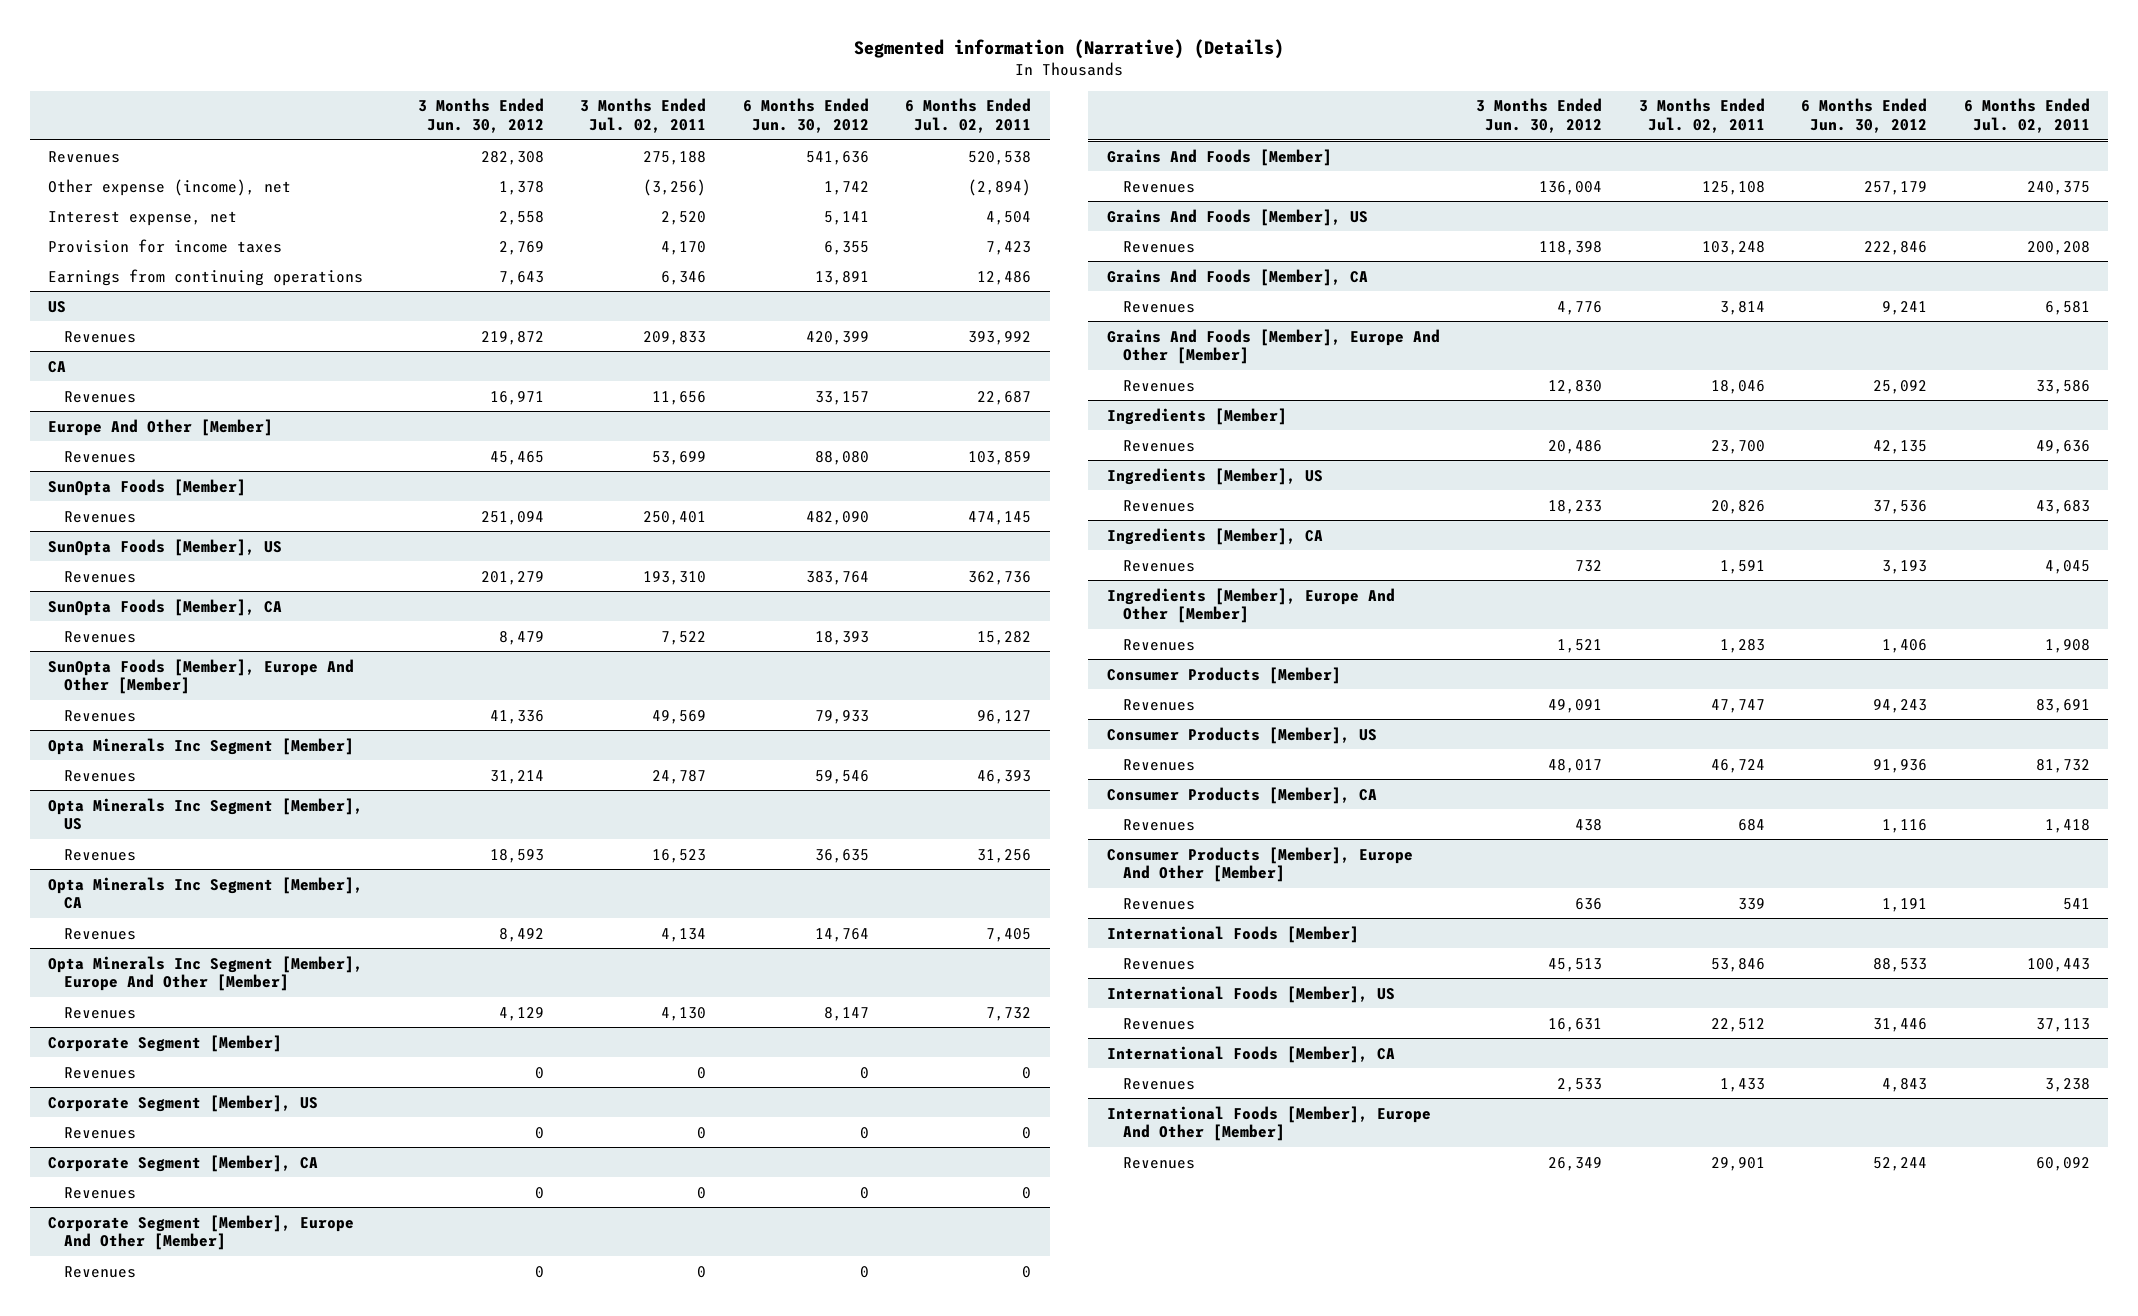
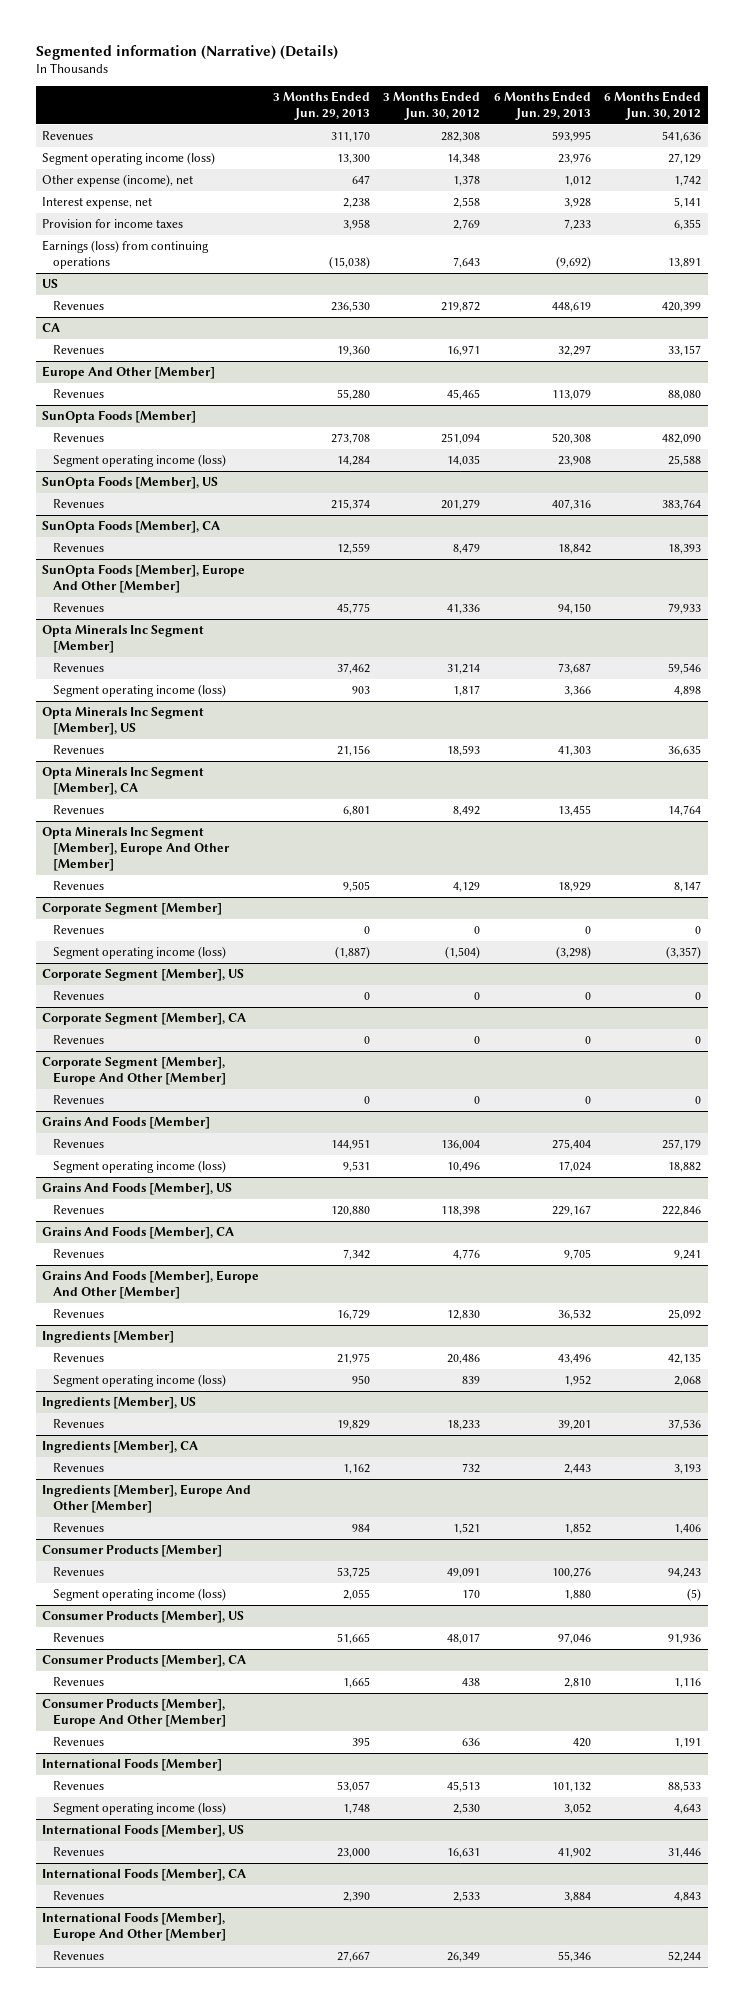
- | 3 Months Ended Jun. 30, 2012 | 3 Months Ended Jul. 02, 2011 | 6 Months Ended Jun. 30, 2012 | 6 Months Ended Jul. 02, 2011
+ | 3 Months Ended Jun. 29, 2013 | 3 Months Ended Jun. 30, 2012 | 6 Months Ended Jun. 29, 2013 | 6 Months Ended Jun. 30, 2012
+ Segment operating income (loss) | 13,300 | 14,348 | 23,976 | 27,129
- Earnings from continuing operations | 7,643 | 6,346 | 13,891 | 12,486
+ Earnings (loss) from continuing operations | (15,038) | 7,643 | (9,692) | 13,891
@ SunOpta Foods [Member]
+ Segment operating income (loss) | 14,284 | 14,035 | 23,908 | 25,588
@ Opta Minerals Inc Segment [Member]
+ Segment operating income (loss) | 903 | 1,817 | 3,366 | 4,898
@ Corporate Segment [Member]
+ Segment operating income (loss) | (1,887) | (1,504) | (3,298) | (3,357)
@ Grains And Foods [Member]
+ Segment operating income (loss) | 9,531 | 10,496 | 17,024 | 18,882
@ Ingredients [Member]
+ Segment operating income (loss) | 950 | 839 | 1,952 | 2,068
@ Consumer Products [Member]
+ Segment operating income (loss) | 2,055 | 170 | 1,880 | (5)
@ International Foods [Member]
+ Segment operating income (loss) | 1,748 | 2,530 | 3,052 | 4,643

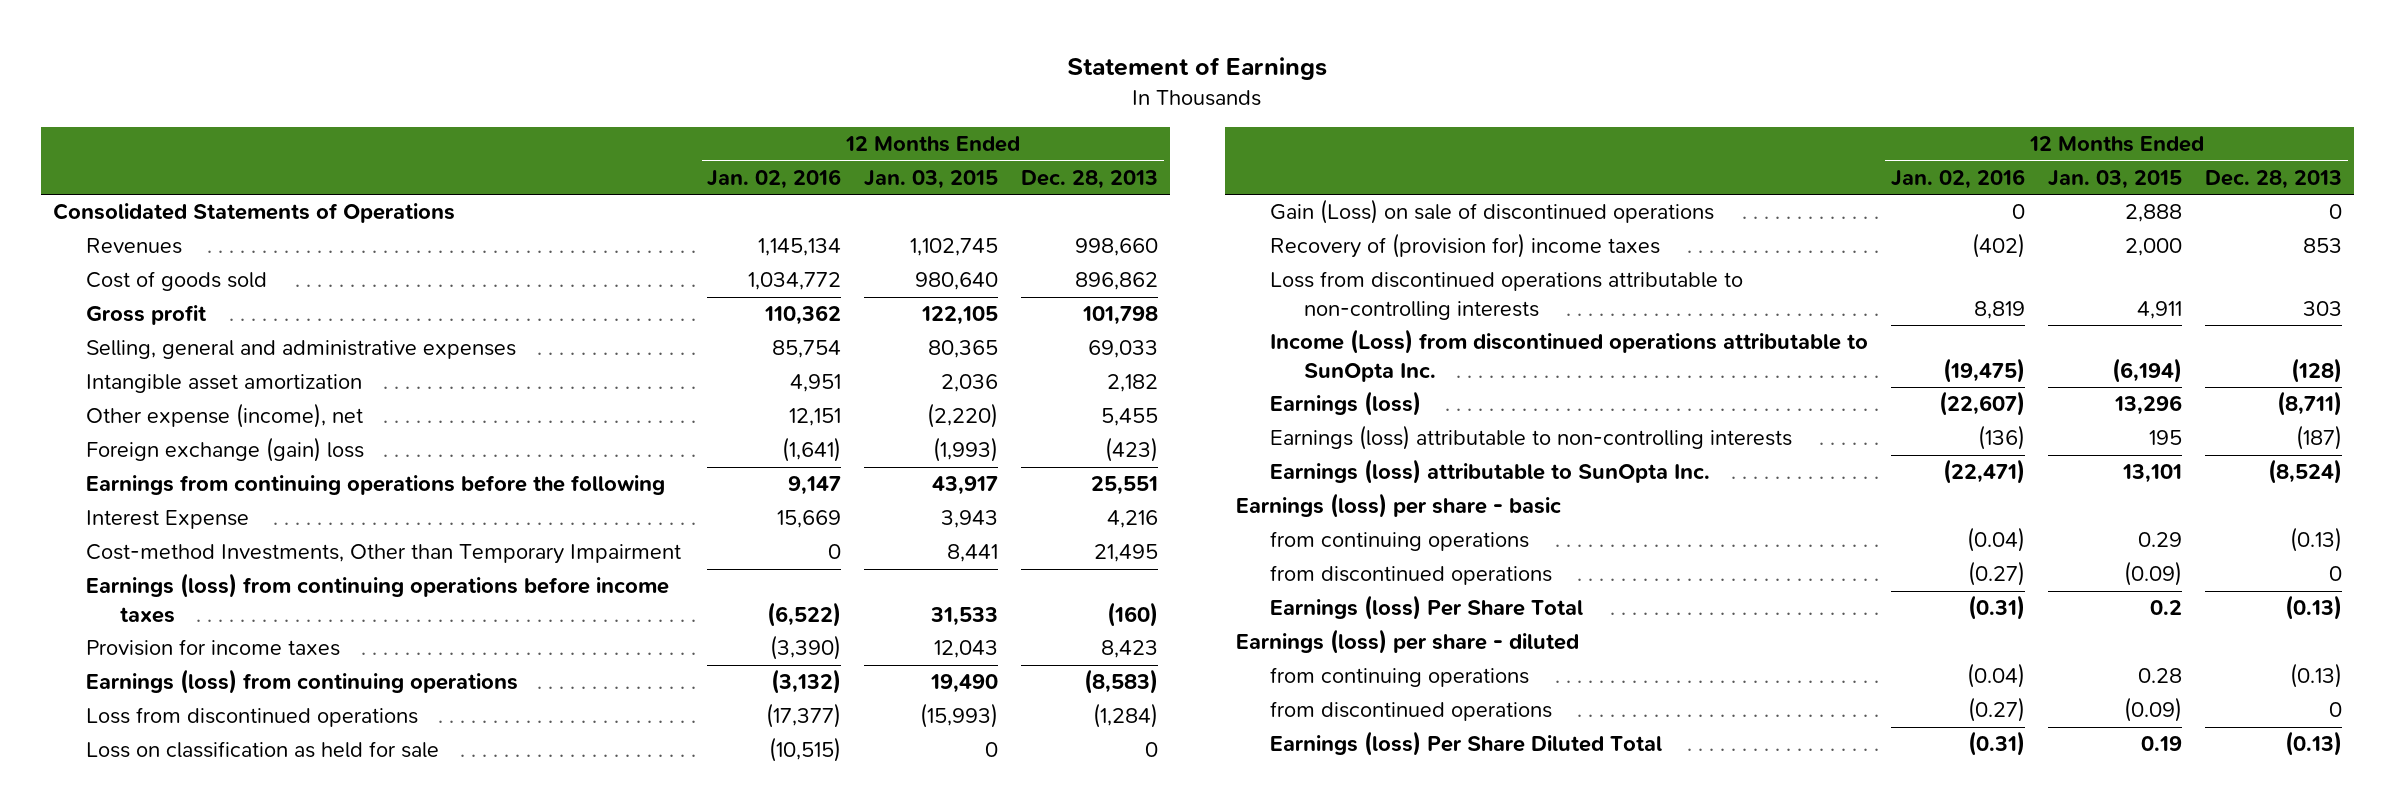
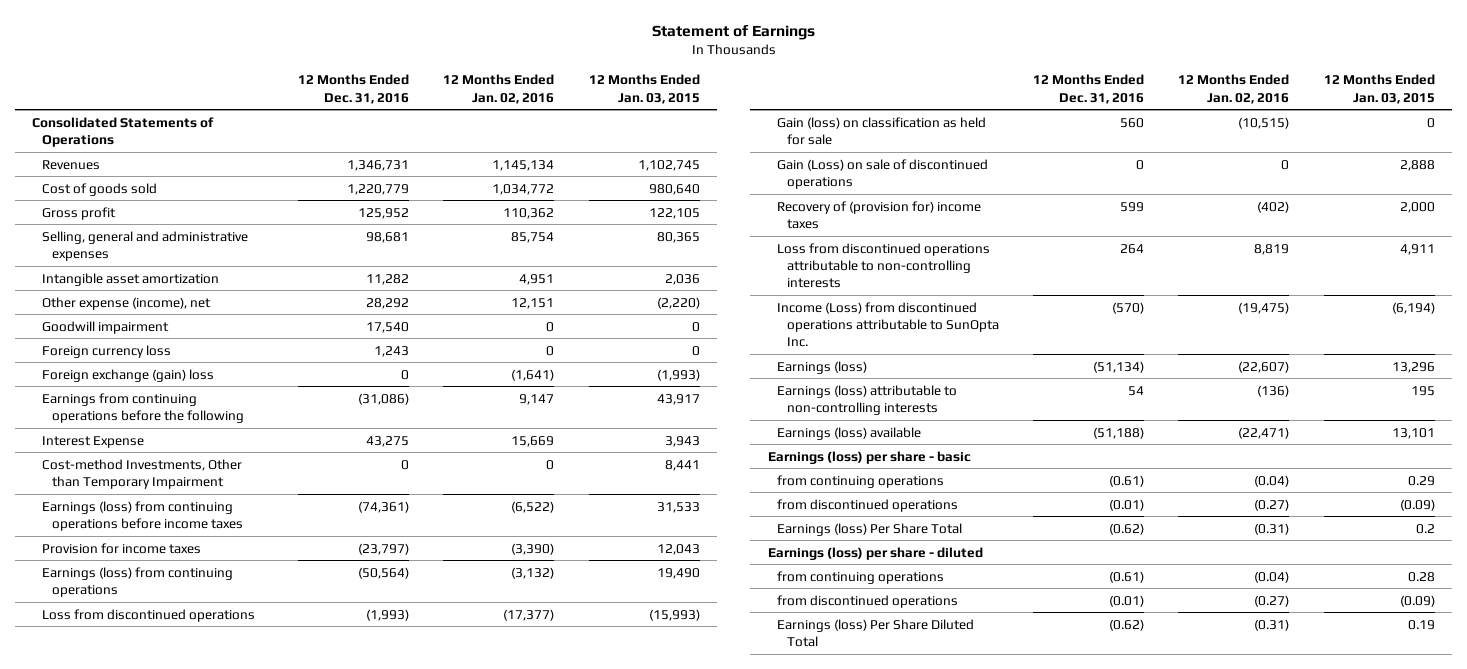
- | 12 Months Ended Jan. 02, 2016 | 12 Months Ended Jan. 03, 2015 | 12 Months Ended Dec. 28, 2013
+ | 12 Months Ended Dec. 31, 2016 | 12 Months Ended Jan. 02, 2016 | 12 Months Ended Jan. 03, 2015
+ Goodwill impairment | 17,540 | 0 | 0
+ Foreign currency loss | 1,243 | 0 | 0
- Loss on classification as held for sale | (10,515) | 0 | 0
+ Gain (loss) on classification as held for sale | 560 | (10,515) | 0
- Earnings (loss) attributable to SunOpta Inc. | (22,471) | 13,101 | (8,524)
+ Earnings (loss) available | (51,188) | (22,471) | 13,101

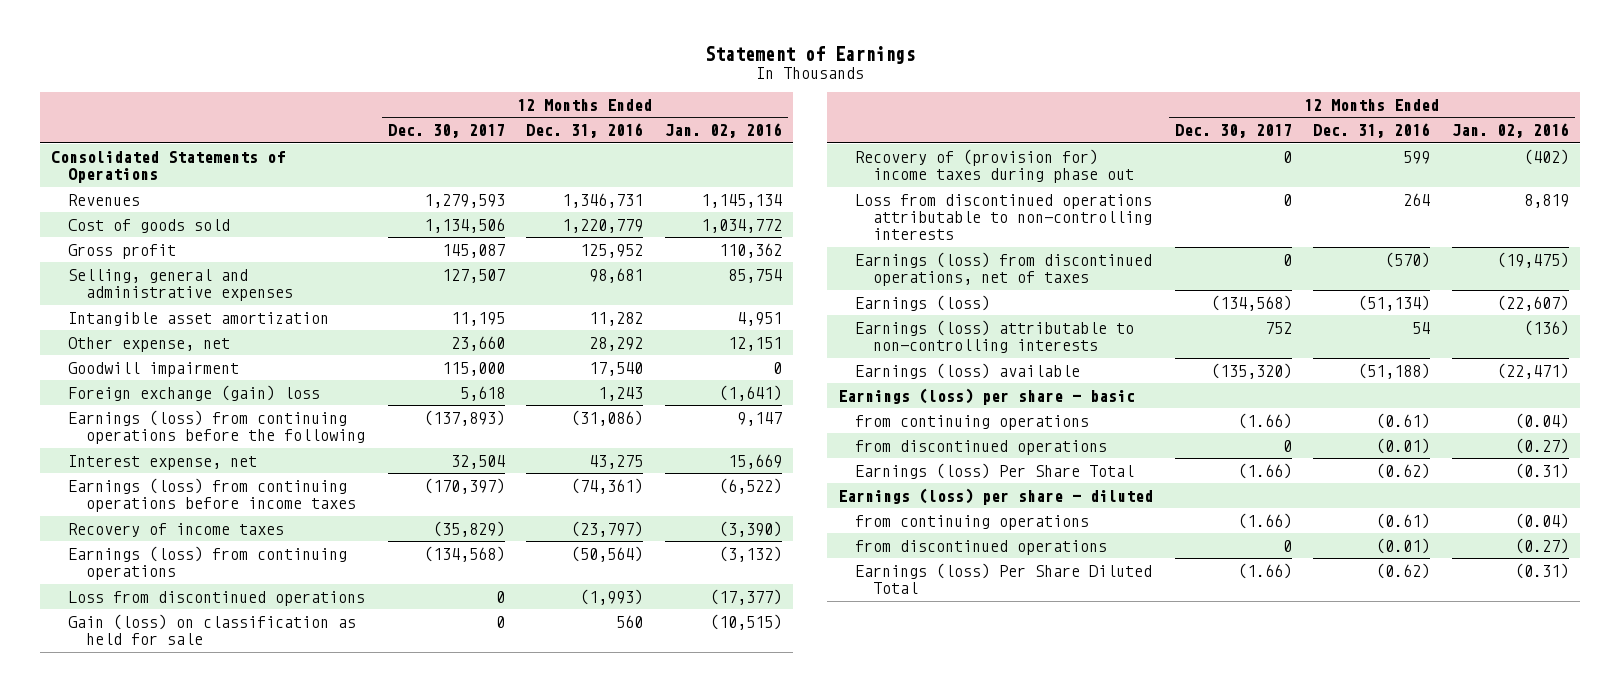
- | 12 Months Ended Dec. 31, 2016 | 12 Months Ended Jan. 02, 2016 | 12 Months Ended Jan. 03, 2015
+ | 12 Months Ended Dec. 30, 2017 | 12 Months Ended Dec. 31, 2016 | 12 Months Ended Jan. 02, 2016
- Other expense (income), net | 28,292 | 12,151 | (2,220)
+ Other expense, net | 23,660 | 28,292 | 12,151
- Foreign currency loss | 1,243 | 0 | 0
- Foreign exchange (gain) loss | 0 | (1,641) | (1,993)
- Earnings from continuing operations before the following | (31,086) | 9,147 | 43,917
- Interest Expense | 43,275 | 15,669 | 3,943
- Cost-method Investments, Other than Temporary Impairment | 0 | 0 | 8,441
+ Foreign exchange (gain) loss | 5,618 | 1,243 | (1,641)
+ Earnings (loss) from continuing operations before the following | (137,893) | (31,086) | 9,147
+ Interest expense, net | 32,504 | 43,275 | 15,669
- Provision for income taxes | (23,797) | (3,390) | 12,043
+ Recovery of income taxes | (35,829) | (23,797) | (3,390)
- Gain (Loss) on sale of discontinued operations | 0 | 0 | 2,888
- Recovery of (provision for) income taxes | 599 | (402) | 2,000
+ Recovery of (provision for) income taxes during phase out | 0 | 599 | (402)
- Income (Loss) from discontinued operations attributable to SunOpta Inc. | (570) | (19,475) | (6,194)
+ Earnings (loss) from discontinued operations, net of taxes | 0 | (570) | (19,475)

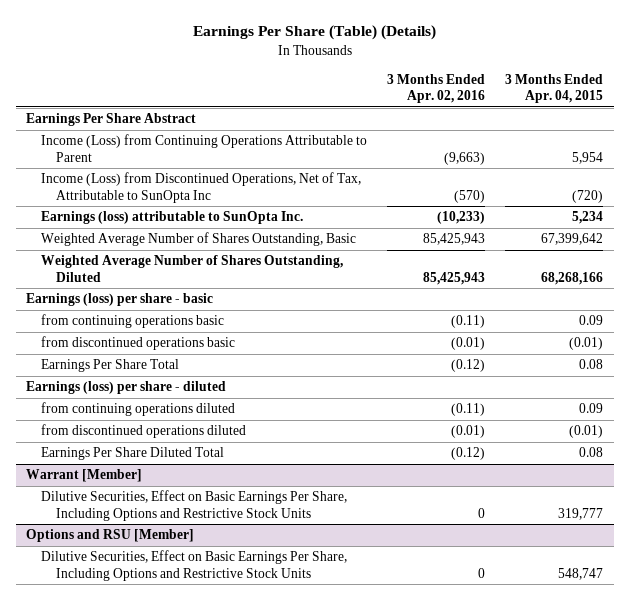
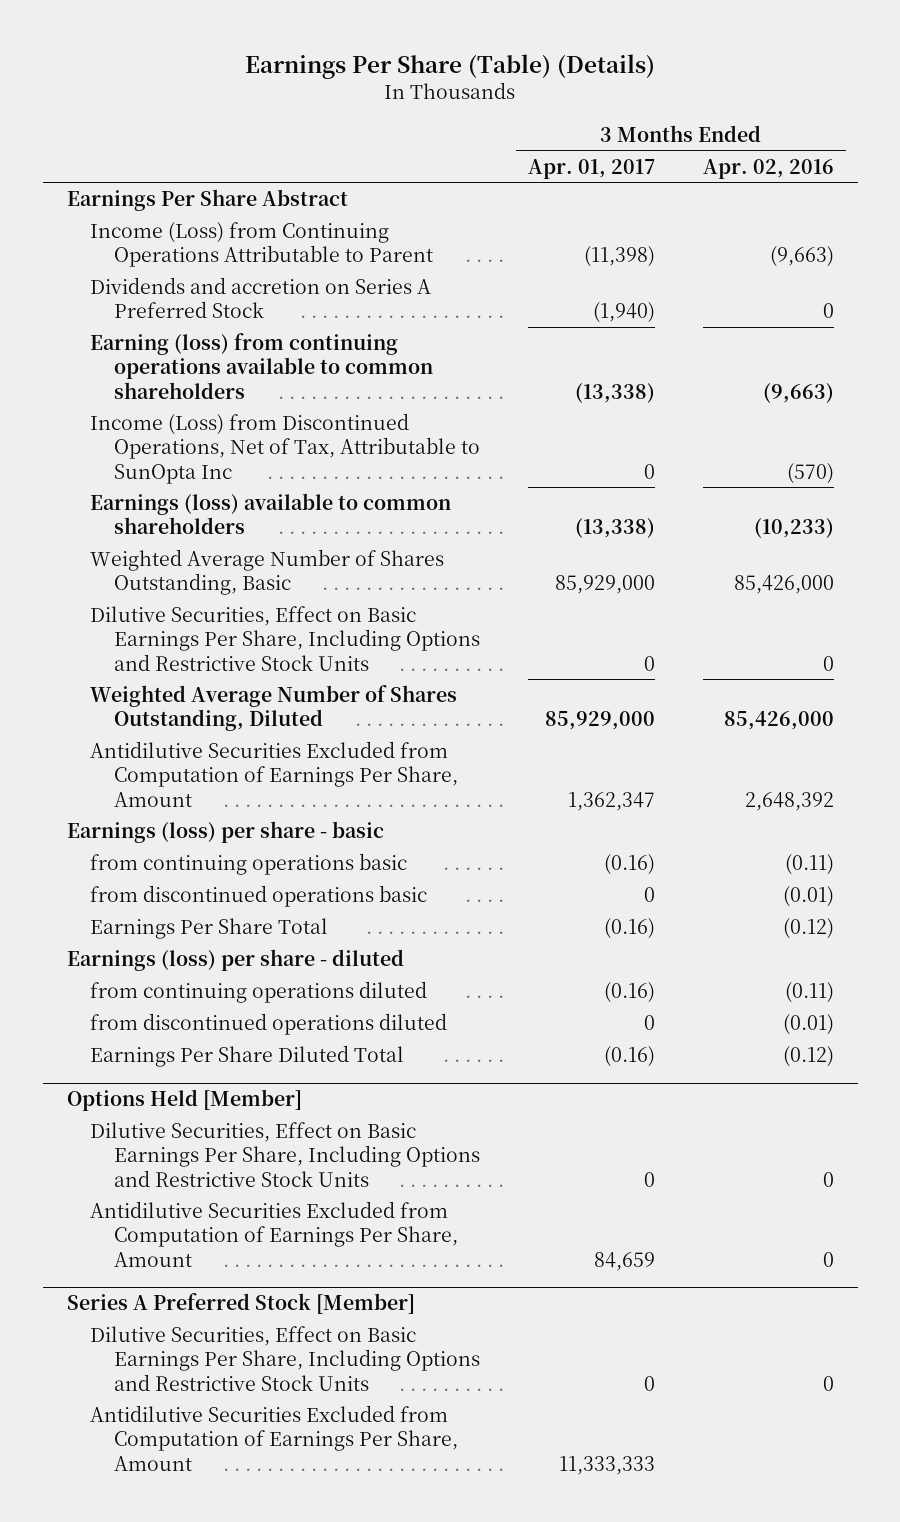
- | 3 Months Ended Apr. 02, 2016 | 3 Months Ended Apr. 04, 2015
+ | 3 Months Ended Apr. 01, 2017 | 3 Months Ended Apr. 02, 2016
+ Dividends and accretion on Series A Preferred Stock | (1,940) | 0
+ Earning (loss) from continuing operations available to common shareholders | (13,338) | (9,663)
- Earnings (loss) attributable to SunOpta Inc. | (10,233) | 5,234
- Weighted Average Number of Shares Outstanding, Basic | 85,425,943 | 67,399,642
- Weighted Average Number of Shares Outstanding, Diluted | 85,425,943 | 68,268,166
+ Earnings (loss) available to common shareholders | (13,338) | (10,233)
+ Weighted Average Number of Shares Outstanding, Basic | 85,929,000 | 85,426,000
+ Dilutive Securities, Effect on Basic Earnings Per Share, Including Options and Restrictive Stock Units | 0 | 0
+ Weighted Average Number of Shares Outstanding, Diluted | 85,929,000 | 85,426,000
+ Antidilutive Securities Excluded from Computation of Earnings Per Share, Amount | 1,362,347 | 2,648,392
- Warrant [Member]
+ Options Held [Member]
- Options and RSU [Member]
+ Antidilutive Securities Excluded from Computation of Earnings Per Share, Amount | 84,659 | 0
+ Series A Preferred Stock [Member]
+ Antidilutive Securities Excluded from Computation of Earnings Per Share, Amount | 11,333,333 |

